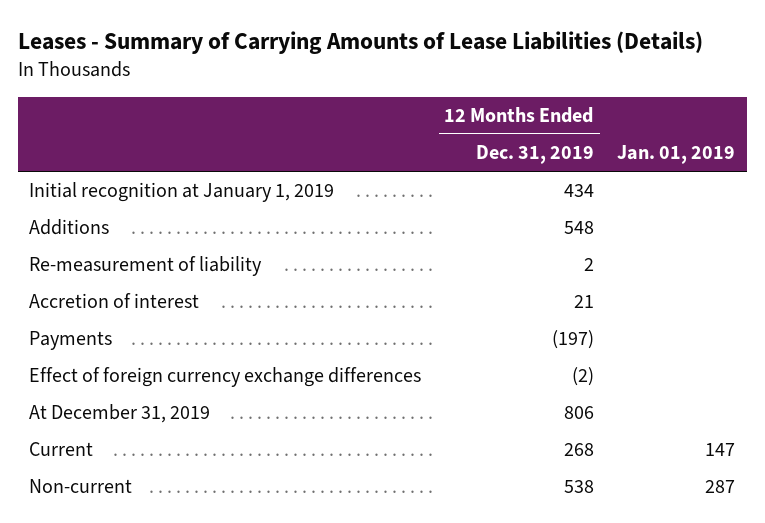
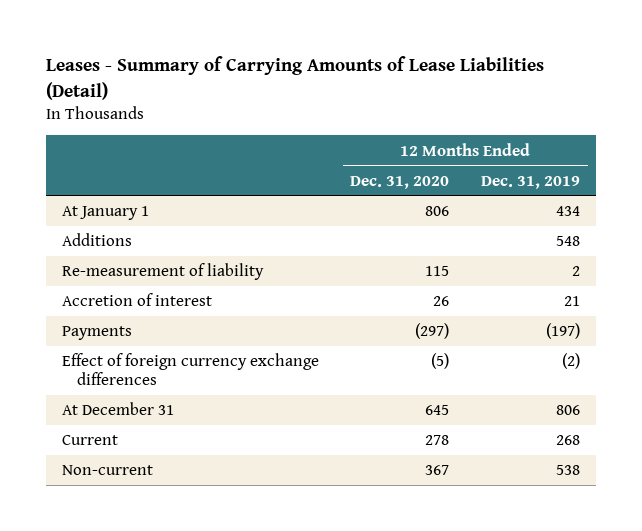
- Leases - Summary of Carrying Amounts of Lease Liabilities (Details)
+ Leases - Summary of Carrying Amounts of Lease Liabilities (Detail)
- | 12 Months Ended Dec. 31, 2019 | Jan. 01, 2019
+ | 12 Months Ended Dec. 31, 2020 | 12 Months Ended Dec. 31, 2019
- Initial recognition at January 1, 2019 | 434 |
+ At January 1 | 806 | 434
- At December 31, 2019 | 806 |
+ At December 31 | 645 | 806

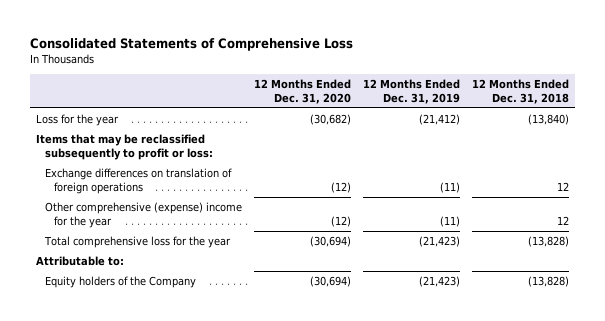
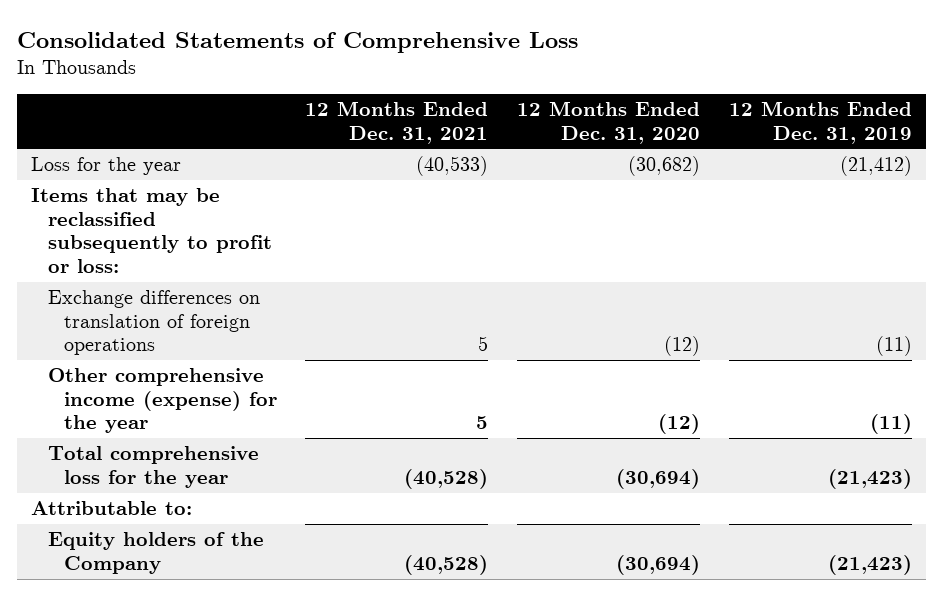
- | 12 Months Ended Dec. 31, 2020 | 12 Months Ended Dec. 31, 2019 | 12 Months Ended Dec. 31, 2018
+ | 12 Months Ended Dec. 31, 2021 | 12 Months Ended Dec. 31, 2020 | 12 Months Ended Dec. 31, 2019
- Other comprehensive (expense) income for the year | (12) | (11) | 12
+ Other comprehensive income (expense) for the year | 5 | (12) | (11)

